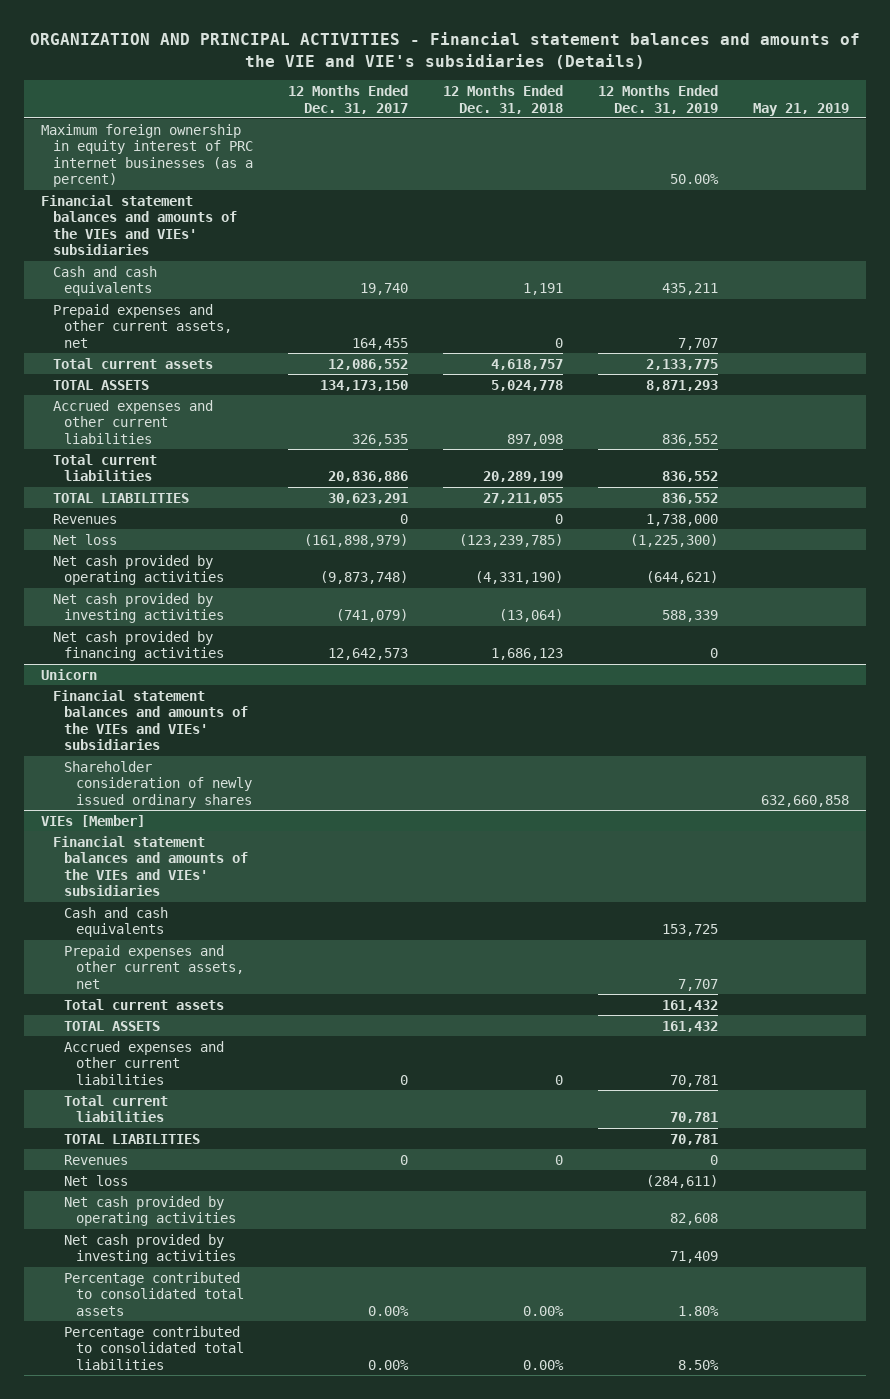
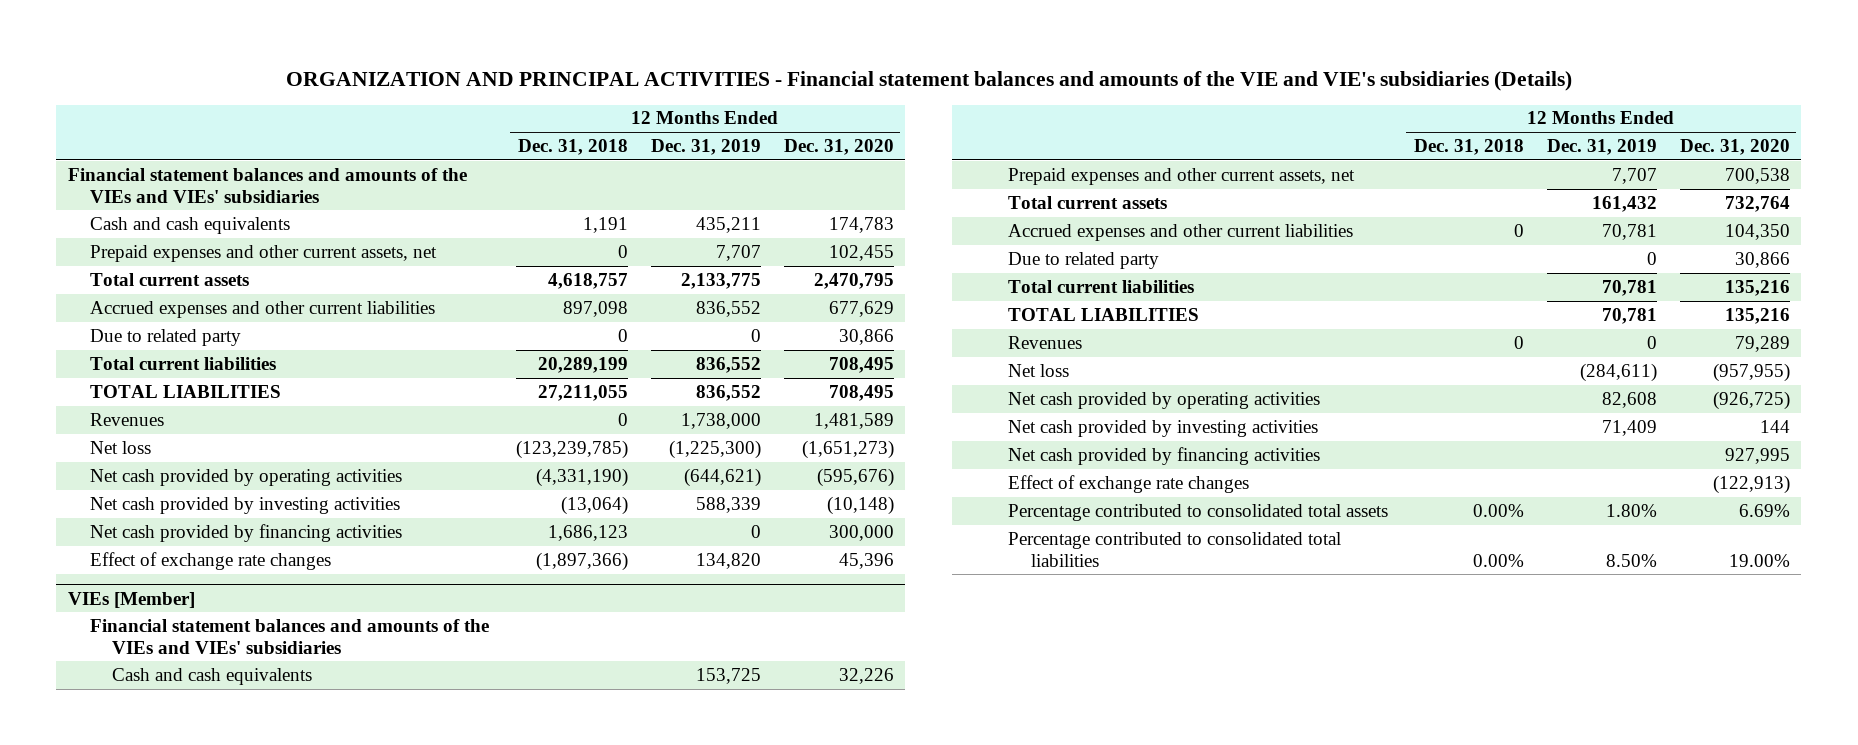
- | 12 Months Ended Dec. 31, 2017 | 12 Months Ended Dec. 31, 2018 | 12 Months Ended Dec. 31, 2019 | May 21, 2019
+ | 12 Months Ended Dec. 31, 2018 | 12 Months Ended Dec. 31, 2019 | 12 Months Ended Dec. 31, 2020
- Maximum foreign ownership in equity interest of PRC internet businesses (as a percent) | | | 50.00% |
- TOTAL ASSETS | 134,173,150 | 5,024,778 | 8,871,293 |
+ Due to related party | 0 | 0 | 30,866
- Unicorn
- Financial statement balances and amounts of the VIEs and VIEs' subsidiaries
- Shareholder consideration of newly issued ordinary shares | | | | 632,660,858
+ Effect of exchange rate changes | (1,897,366) | 134,820 | 45,396
@ VIEs [Member]
- TOTAL ASSETS | | | 161,432 |
+ Due to related party | | 0 | 30,866
+ Net cash provided by financing activities | | | 927,995
+ Effect of exchange rate changes | | | (122,913)

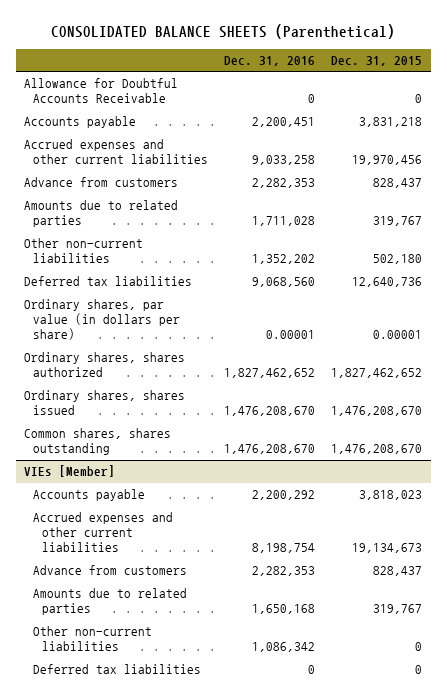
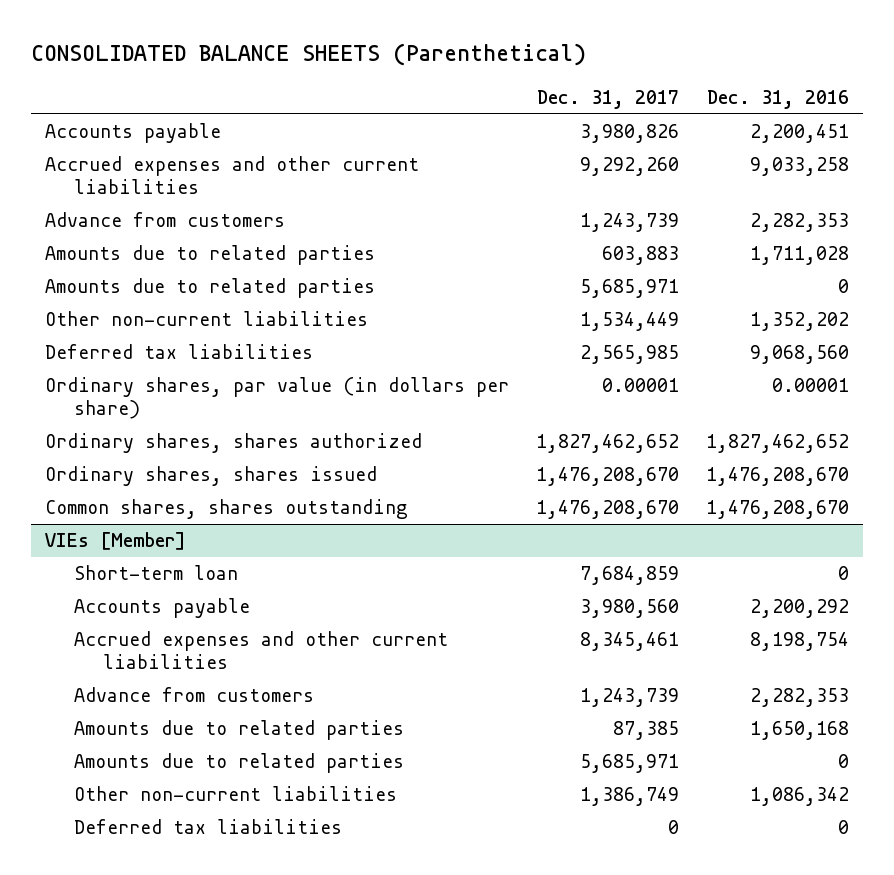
- | Dec. 31, 2016 | Dec. 31, 2015
+ | Dec. 31, 2017 | Dec. 31, 2016
- Allowance for Doubtful Accounts Receivable | 0 | 0
+ Amounts due to related parties | 5,685,971 | 0
@ VIEs [Member]
+ Short-term loan | 7,684,859 | 0
+ Amounts due to related parties | 5,685,971 | 0

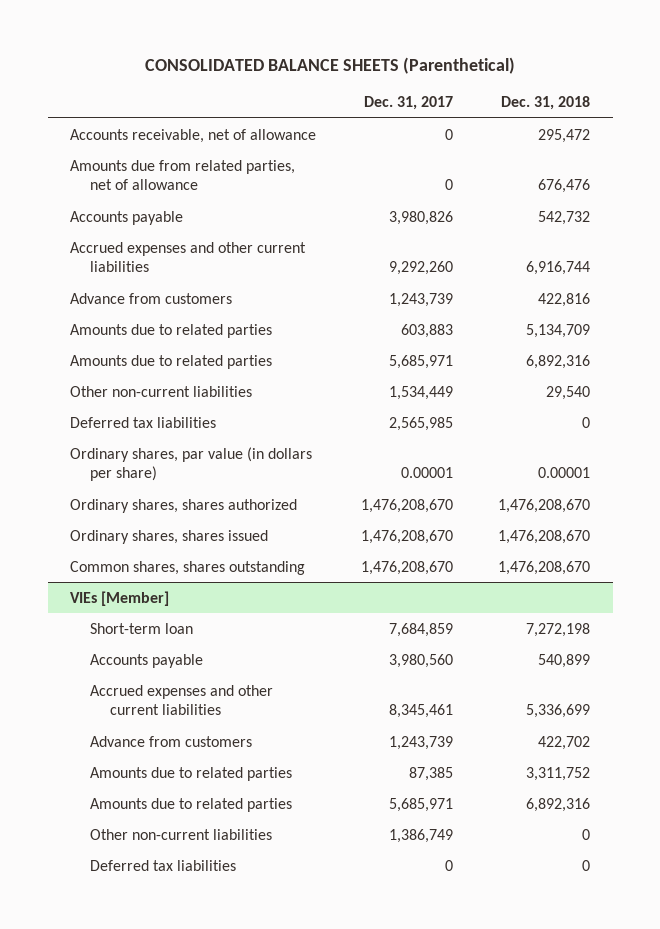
- | Dec. 31, 2017 | Dec. 31, 2016
+ | Dec. 31, 2017 | Dec. 31, 2018
+ Accounts receivable, net of allowance | 0 | 295,472
+ Amounts due from related parties, net of allowance | 0 | 676,476
- Ordinary shares, shares authorized | 1,827,462,652 | 1,827,462,652
+ Ordinary shares, shares authorized | 1,476,208,670 | 1,476,208,670

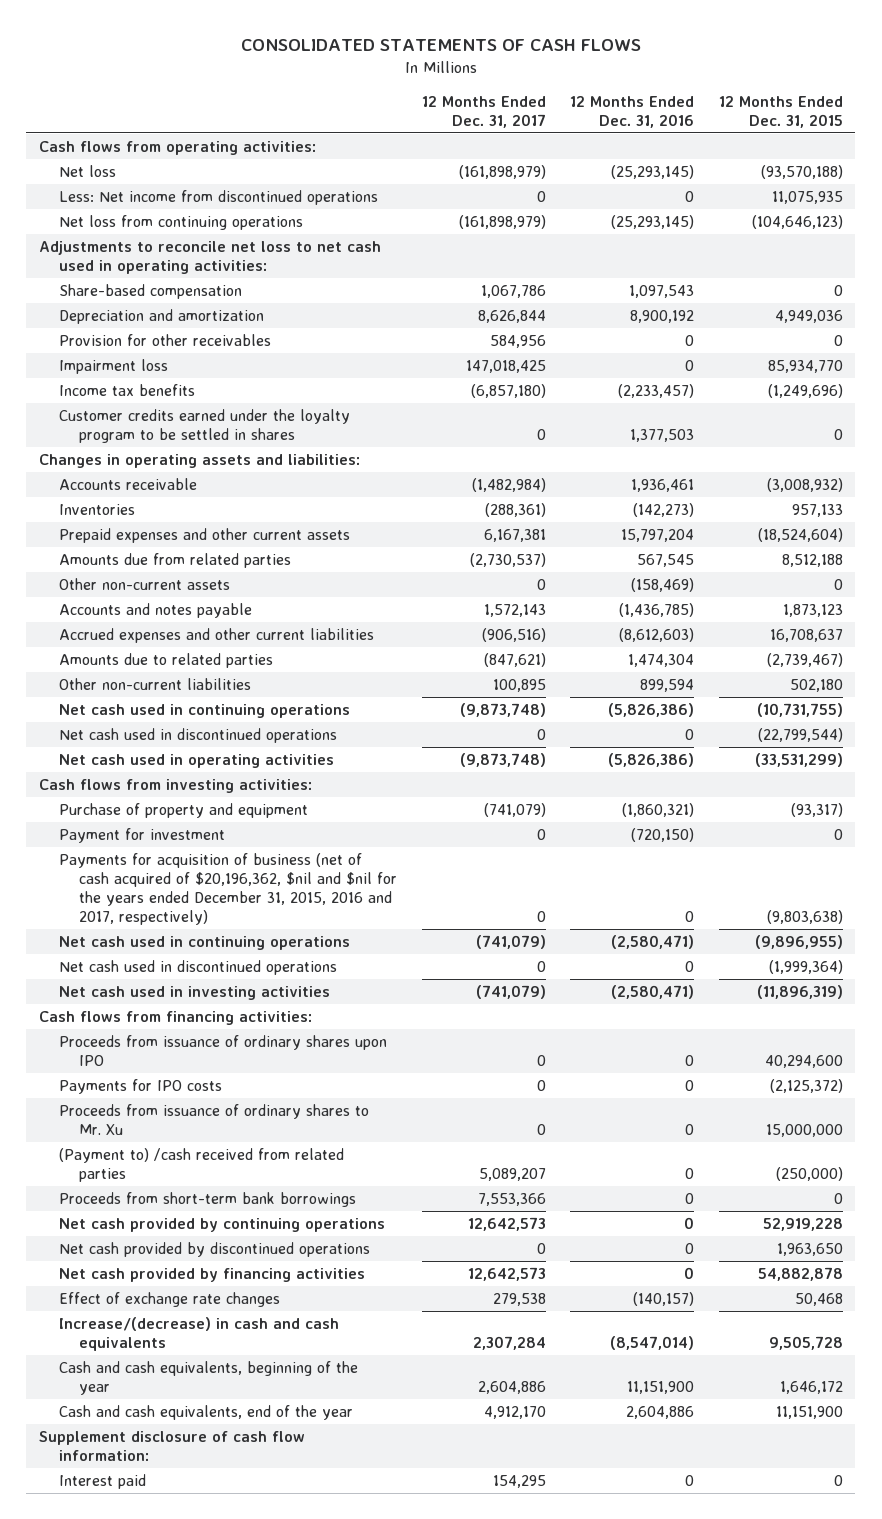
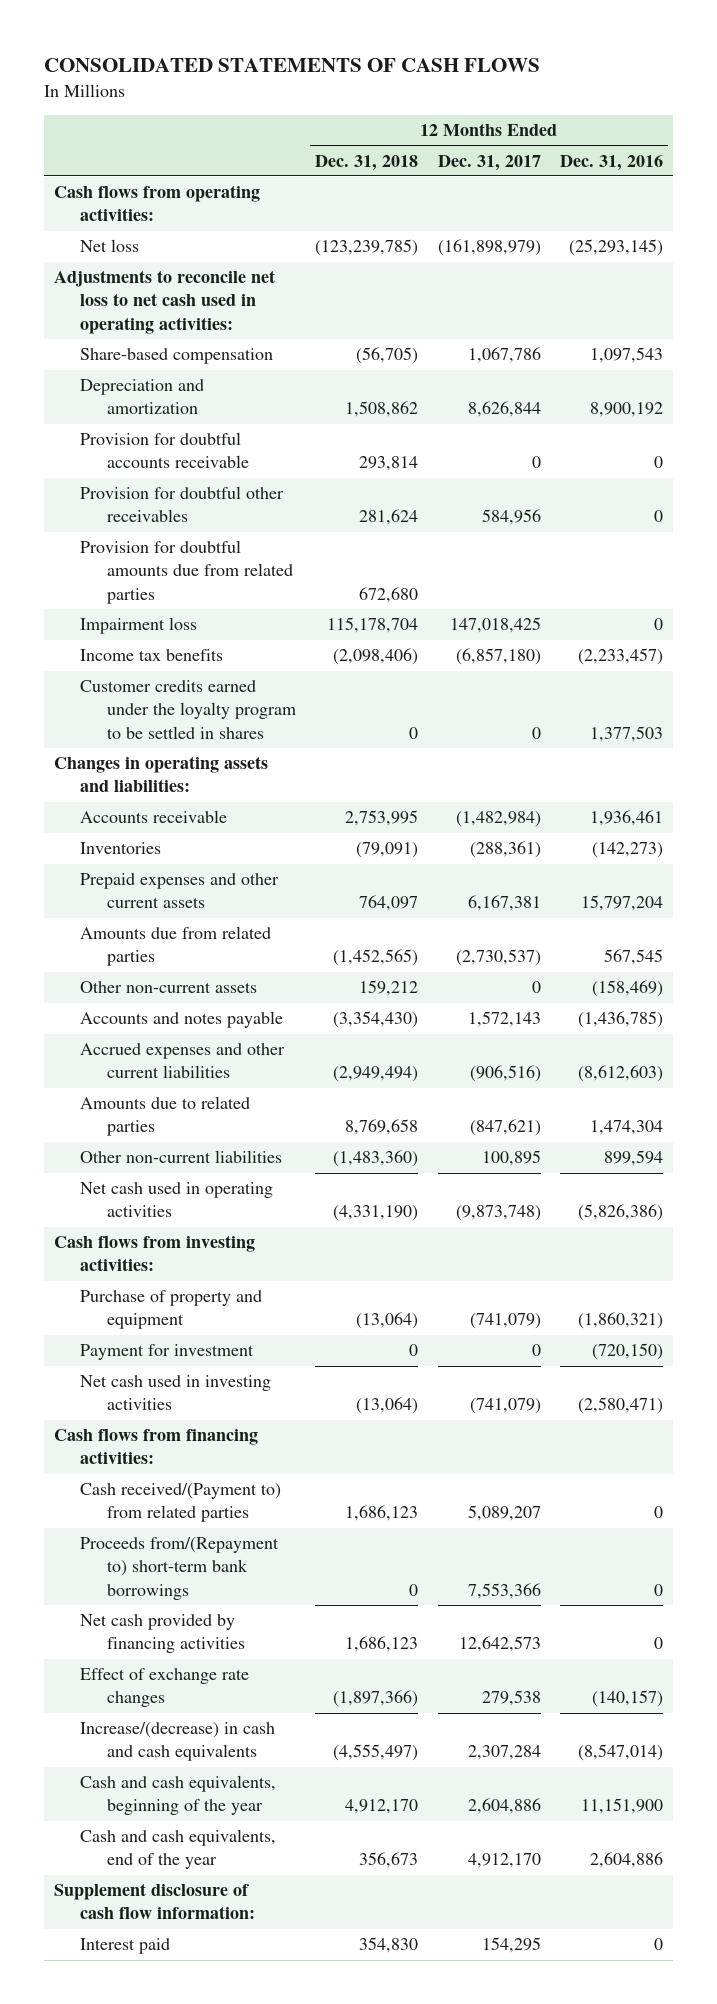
- | 12 Months Ended Dec. 31, 2017 | 12 Months Ended Dec. 31, 2016 | 12 Months Ended Dec. 31, 2015
+ | 12 Months Ended Dec. 31, 2018 | 12 Months Ended Dec. 31, 2017 | 12 Months Ended Dec. 31, 2016
- Less: Net income from discontinued operations | 0 | 0 | 11,075,935
- Net loss from continuing operations | (161,898,979) | (25,293,145) | (104,646,123)
- Provision for other receivables | 584,956 | 0 | 0
+ Provision for doubtful accounts receivable | 293,814 | 0 | 0
+ Provision for doubtful other receivables | 281,624 | 584,956 | 0
+ Provision for doubtful amounts due from related parties | 672,680 | |
- Net cash used in continuing operations | (9,873,748) | (5,826,386) | (10,731,755)
- Net cash used in discontinued operations | 0 | 0 | (22,799,544)
- Payments for acquisition of business (net of cash acquired of $20,196,362, $nil and $nil for the years ended December 31, 2015, 2016 and 2017, respectively) | 0 | 0 | (9,803,638)
- Net cash used in continuing operations | (741,079) | (2,580,471) | (9,896,955)
- Net cash used in discontinued operations | 0 | 0 | (1,999,364)
- Proceeds from issuance of ordinary shares upon IPO | 0 | 0 | 40,294,600
- Payments for IPO costs | 0 | 0 | (2,125,372)
- Proceeds from issuance of ordinary shares to Mr. Xu | 0 | 0 | 15,000,000
- (Payment to) /cash received from related parties | 5,089,207 | 0 | (250,000)
- Proceeds from short-term bank borrowings | 7,553,366 | 0 | 0
- Net cash provided by continuing operations | 12,642,573 | 0 | 52,919,228
- Net cash provided by discontinued operations | 0 | 0 | 1,963,650
+ Cash received/(Payment to) from related parties | 1,686,123 | 5,089,207 | 0
+ Proceeds from/(Repayment to) short-term bank borrowings | 0 | 7,553,366 | 0

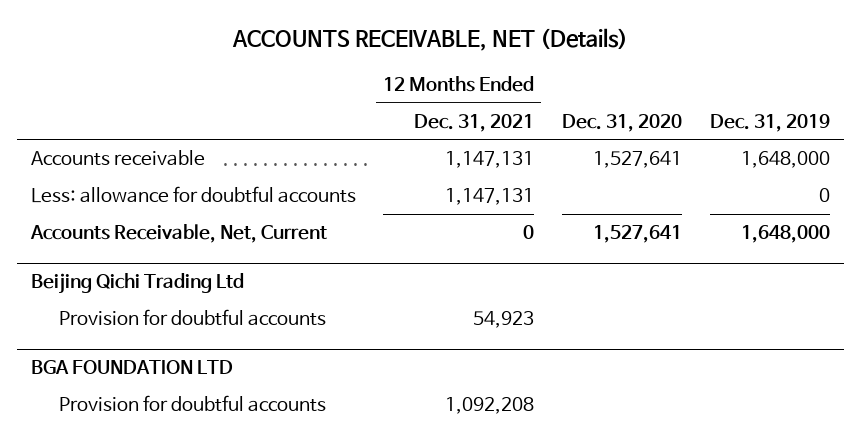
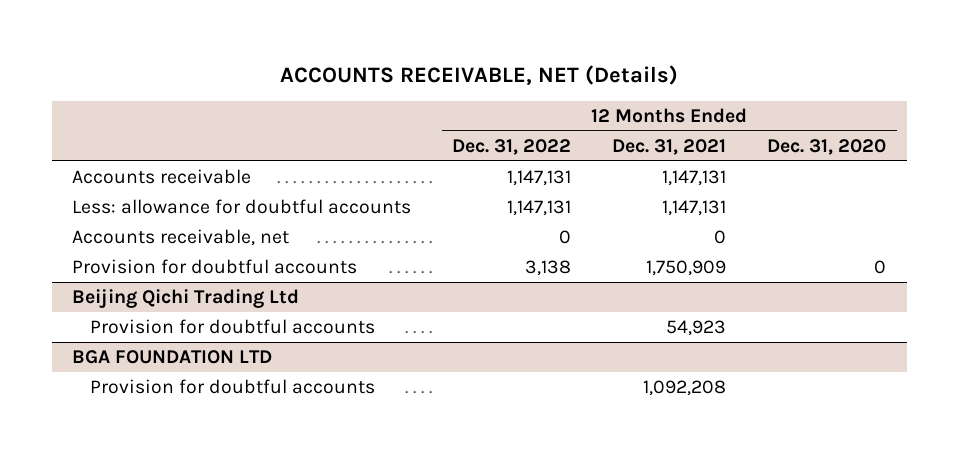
- | 12 Months Ended Dec. 31, 2021 | Dec. 31, 2020 | Dec. 31, 2019
+ | 12 Months Ended Dec. 31, 2022 | 12 Months Ended Dec. 31, 2021 | 12 Months Ended Dec. 31, 2020
- Accounts Receivable, Net, Current | 0 | 1,527,641 | 1,648,000
+ Accounts receivable, net | 0 | 0 |
+ Provision for doubtful accounts | 3,138 | 1,750,909 | 0

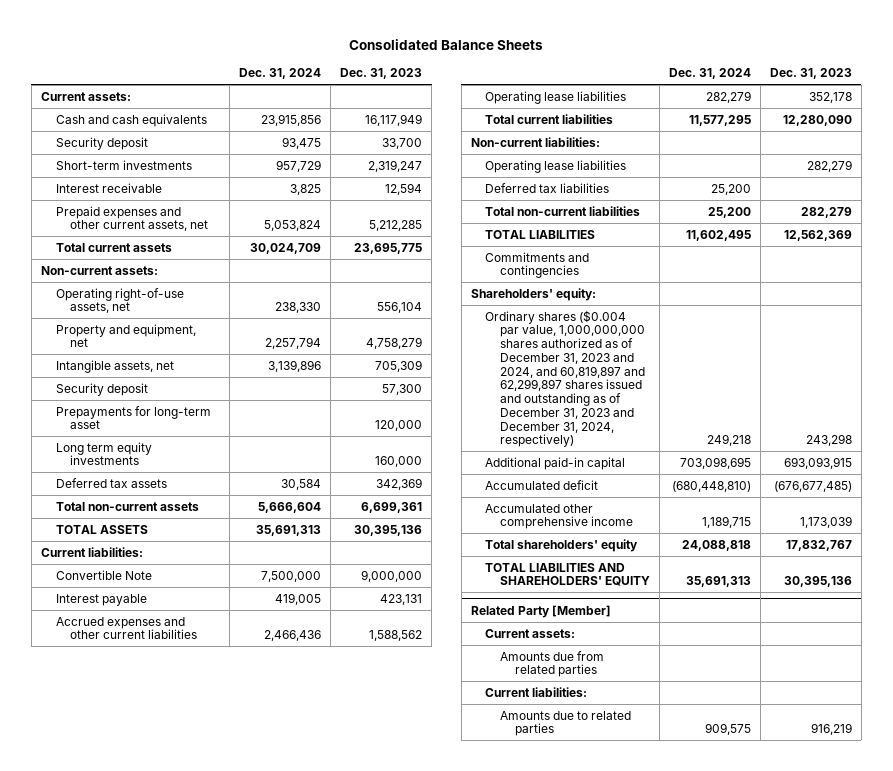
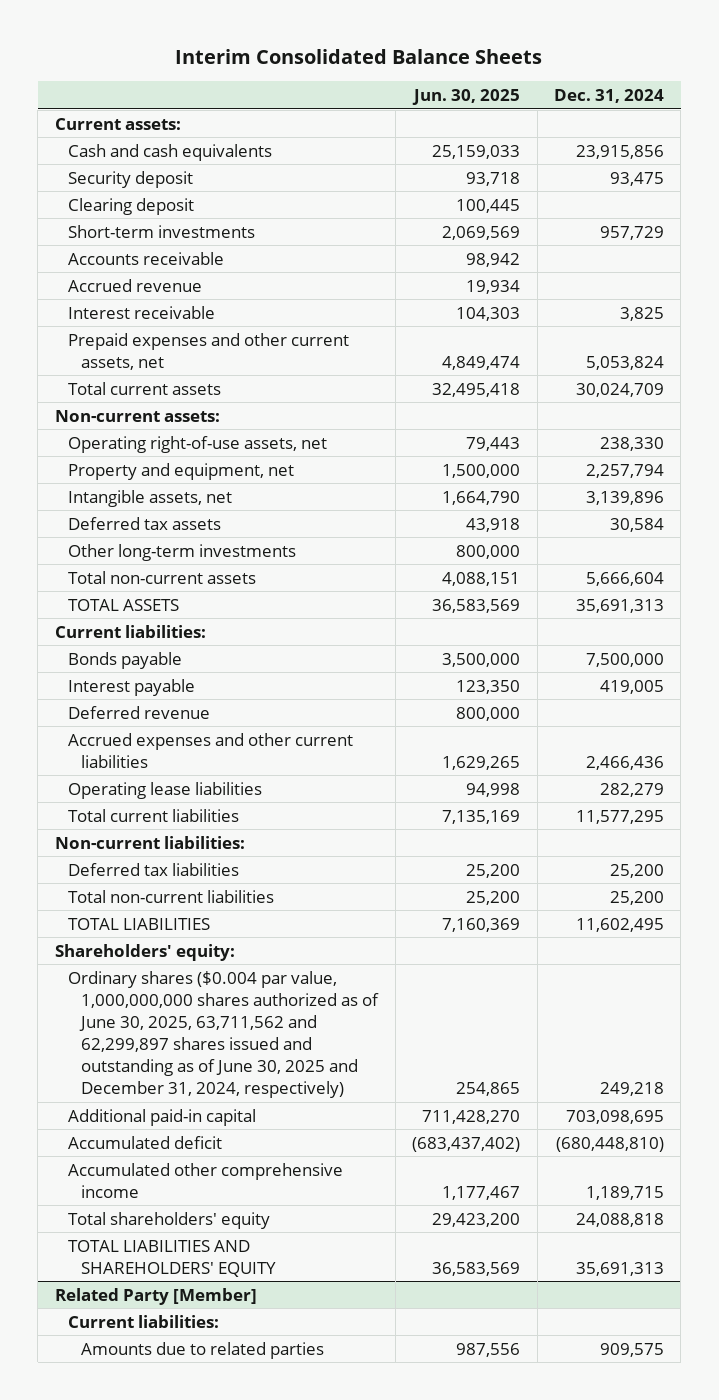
- Consolidated Balance Sheets
+ Interim Consolidated Balance Sheets
- | Dec. 31, 2024 | Dec. 31, 2023
+ | Jun. 30, 2025 | Dec. 31, 2024
+ Clearing deposit | 100,445 |
+ Accounts receivable | 98,942 |
+ Accrued revenue | 19,934 |
- Security deposit | | 57,300
- Prepayments for long-term asset | | 120,000
- Long term equity investments | | 160,000
+ Other long-term investments | 800,000 |
- Convertible Note | 7,500,000 | 9,000,000
+ Bonds payable | 3,500,000 | 7,500,000
+ Deferred revenue | 800,000 |
- Operating lease liabilities | | 282,279
- Commitments and contingencies
- Ordinary shares ($0.004 par value, 1,000,000,000 shares authorized as of December 31, 2023 and 2024, and 60,819,897 and 62,299,897 shares issued and outstanding as of December 31, 2023 and December 31, 2024, respectively) | 249,218 | 243,298
+ Ordinary shares ($0.004 par value, 1,000,000,000 shares authorized as of June 30, 2025, 63,711,562 and 62,299,897 shares issued and outstanding as of June 30, 2025 and December 31, 2024, respectively) | 254,865 | 249,218
@ Related Party [Member]
- Current assets:
- Amounts due from related parties

